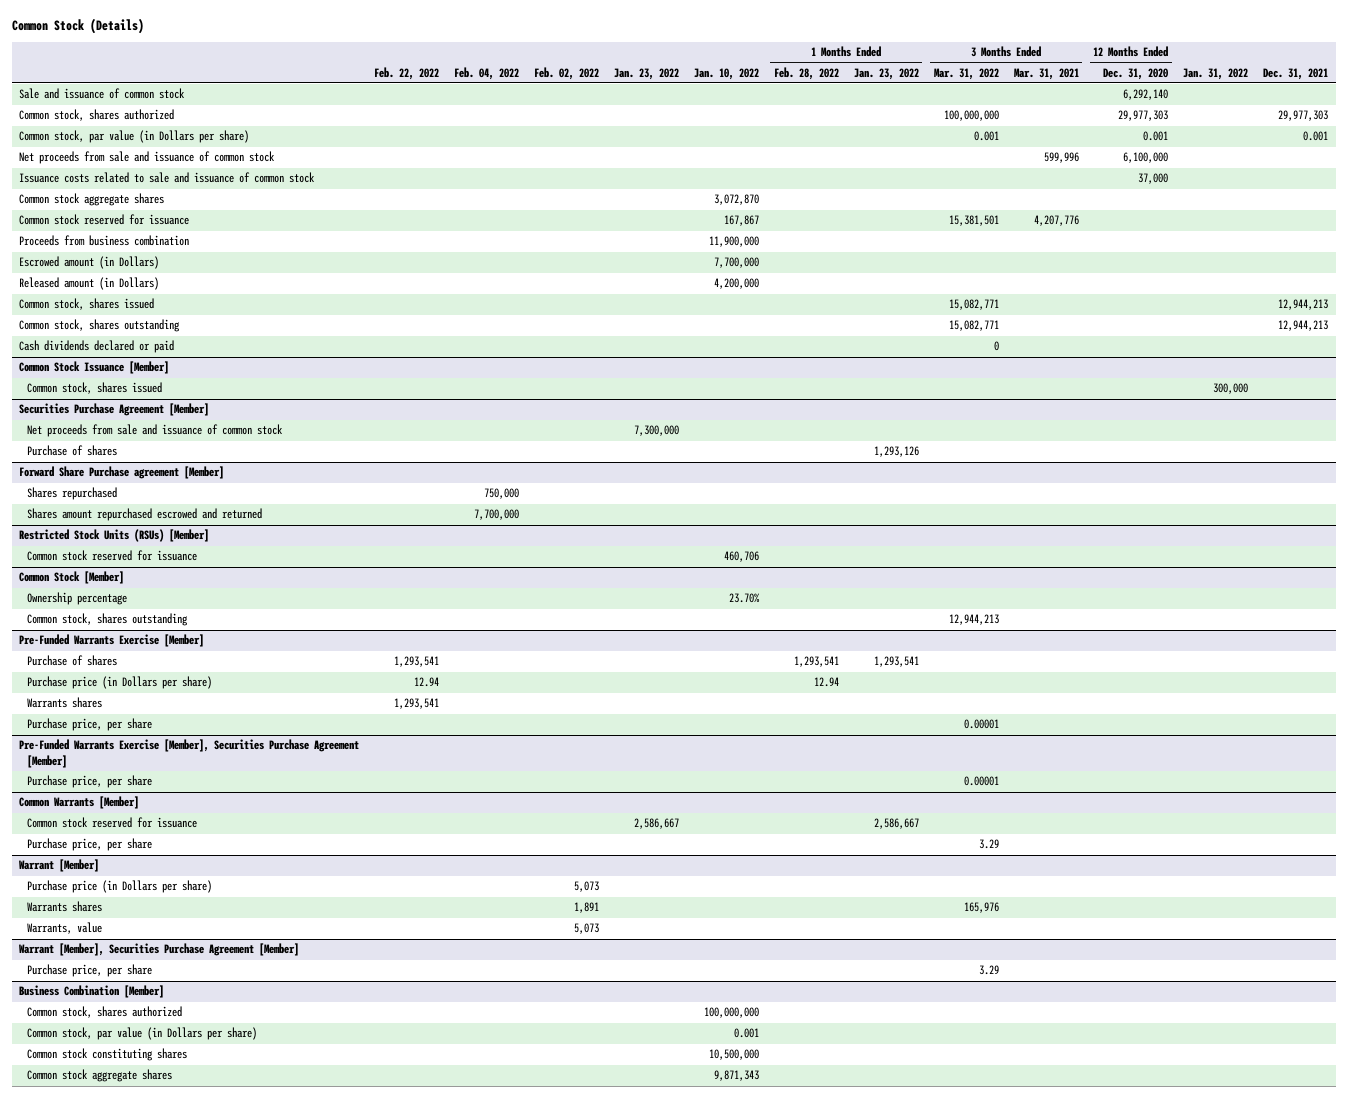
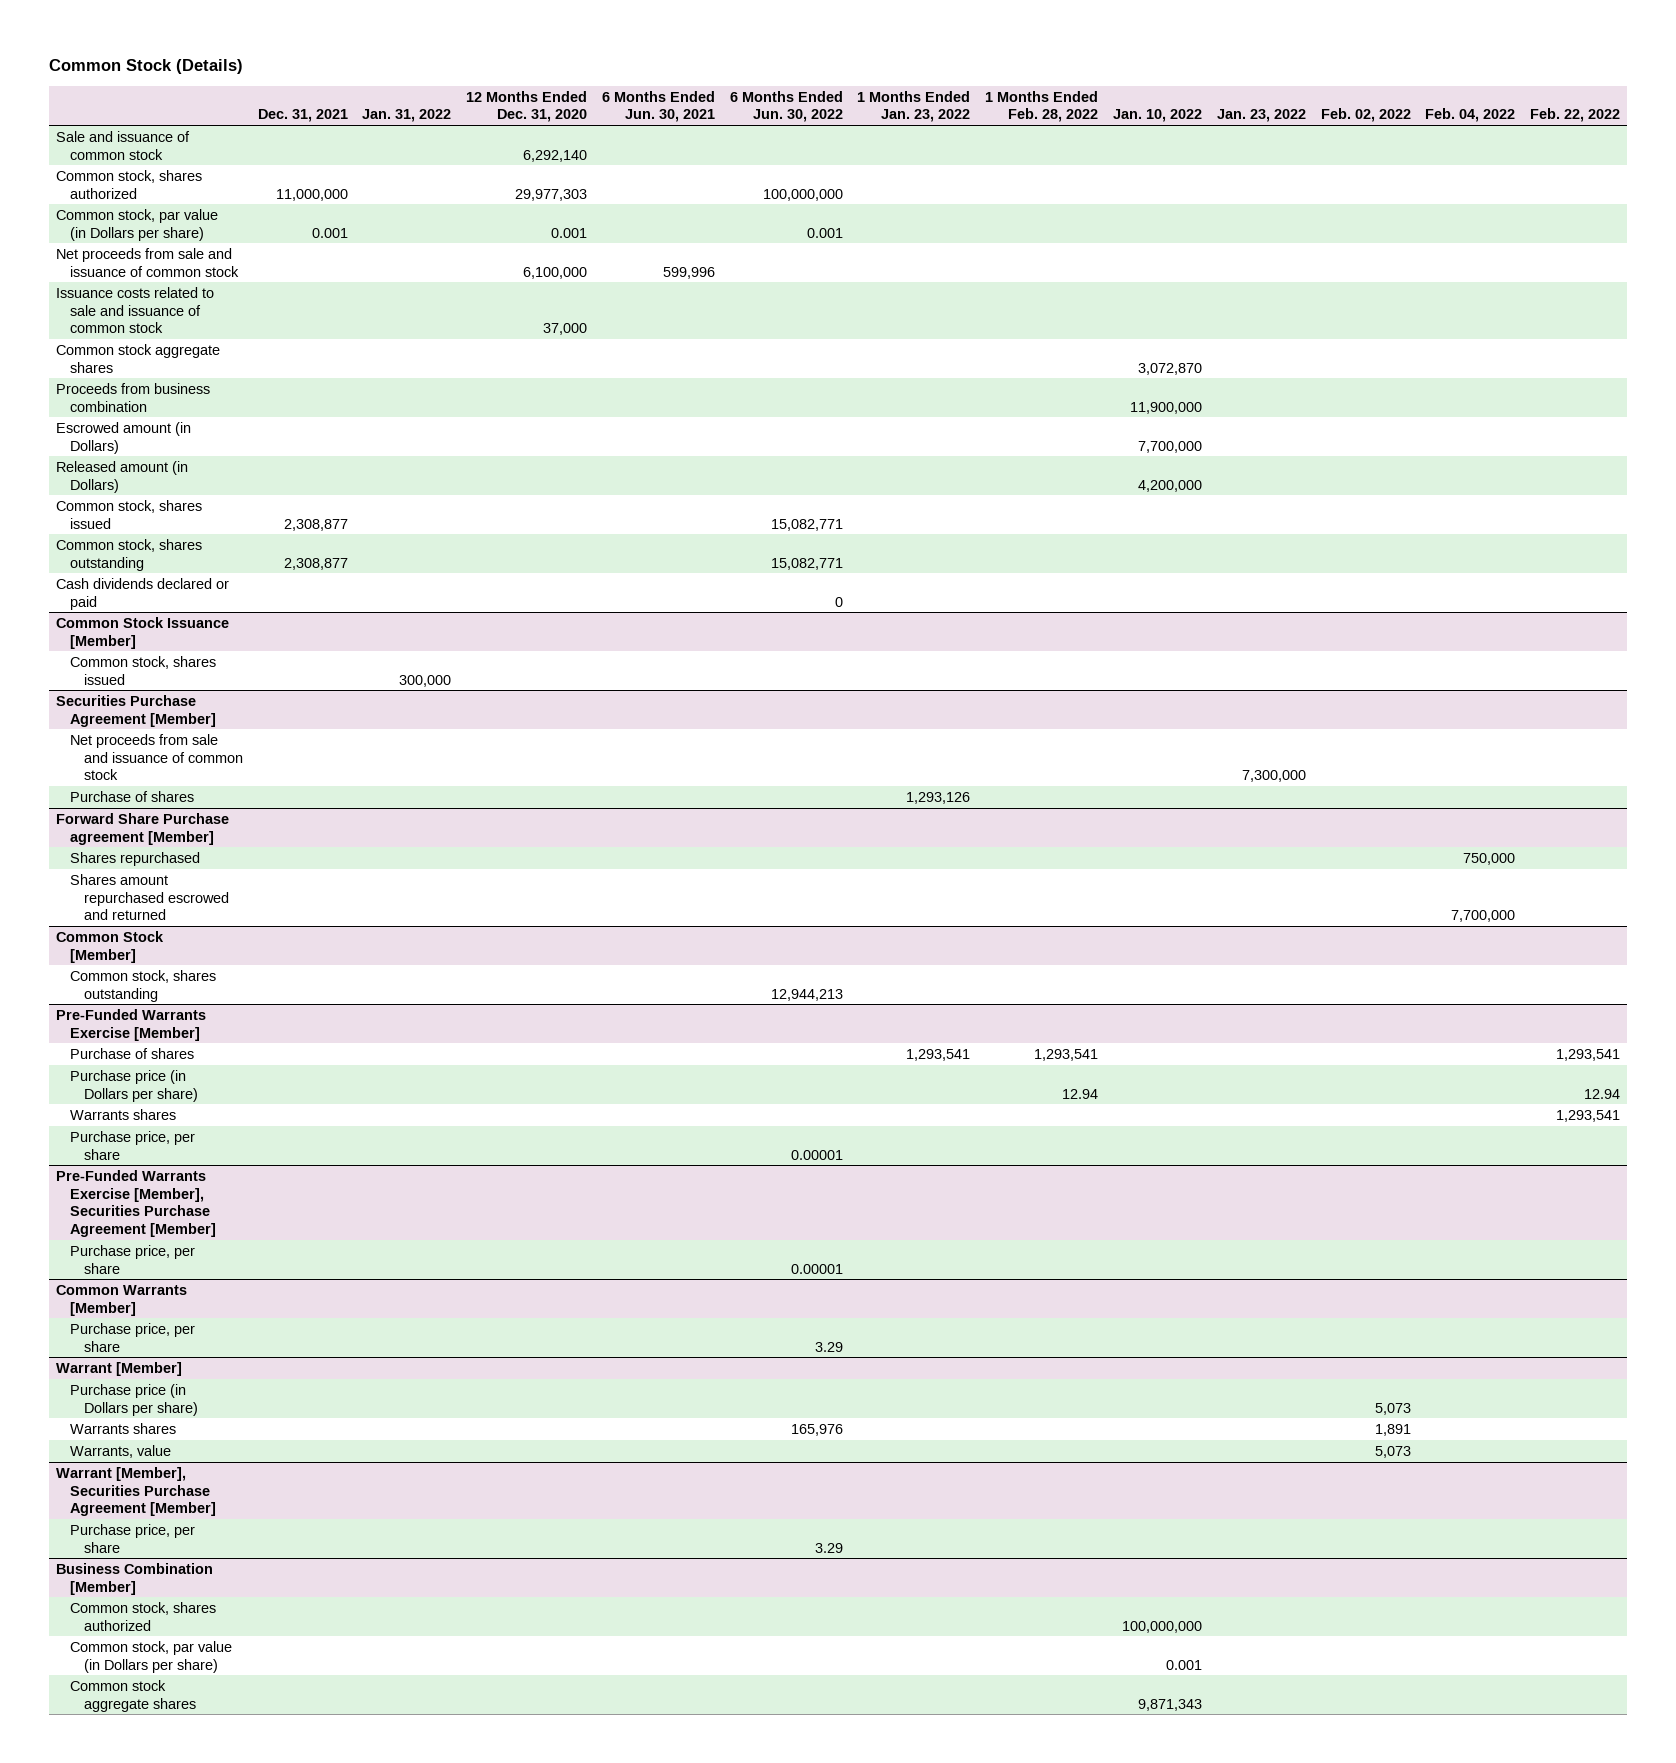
- | Feb. 22, 2022 | Feb. 04, 2022 | Feb. 02, 2022 | Jan. 23, 2022 | Jan. 10, 2022 | 1 Months Ended Feb. 28, 2022 | 1 Months Ended Jan. 23, 2022 | 3 Months Ended Mar. 31, 2022 | 3 Months Ended Mar. 31, 2021 | 12 Months Ended Dec. 31, 2020 | Jan. 31, 2022 | Dec. 31, 2021
+ | Dec. 31, 2021 | Jan. 31, 2022 | 12 Months Ended Dec. 31, 2020 | 6 Months Ended Jun. 30, 2021 | 6 Months Ended Jun. 30, 2022 | 1 Months Ended Jan. 23, 2022 | 1 Months Ended Feb. 28, 2022 | Jan. 10, 2022 | Jan. 23, 2022 | Feb. 02, 2022 | Feb. 04, 2022 | Feb. 22, 2022
- Common stock, shares authorized | | | | | | | | 100,000,000 | | 29,977,303 | | 29,977,303
+ Common stock, shares authorized | 11,000,000 | | 29,977,303 | | 100,000,000 | | | | | | |
- Common stock reserved for issuance | | | | | 167,867 | | | 15,381,501 | 4,207,776 | | |
- Common stock, shares issued | | | | | | | | 15,082,771 | | | | 12,944,213
- Common stock, shares outstanding | | | | | | | | 15,082,771 | | | | 12,944,213
+ Common stock, shares issued | 2,308,877 | | | | 15,082,771 | | | | | | |
+ Common stock, shares outstanding | 2,308,877 | | | | 15,082,771 | | | | | | |
- Restricted Stock Units (RSUs) [Member]
- Common stock reserved for issuance | | | | | 460,706 | | | | | | |
@ Common Stock [Member]
- Ownership percentage | | | | | 23.70% | | | | | | |
@ Common Warrants [Member]
- Common stock reserved for issuance | | | | 2,586,667 | | | 2,586,667 | | | | |
@ Business Combination [Member]
- Common stock constituting shares | | | | | 10,500,000 | | | | | | |

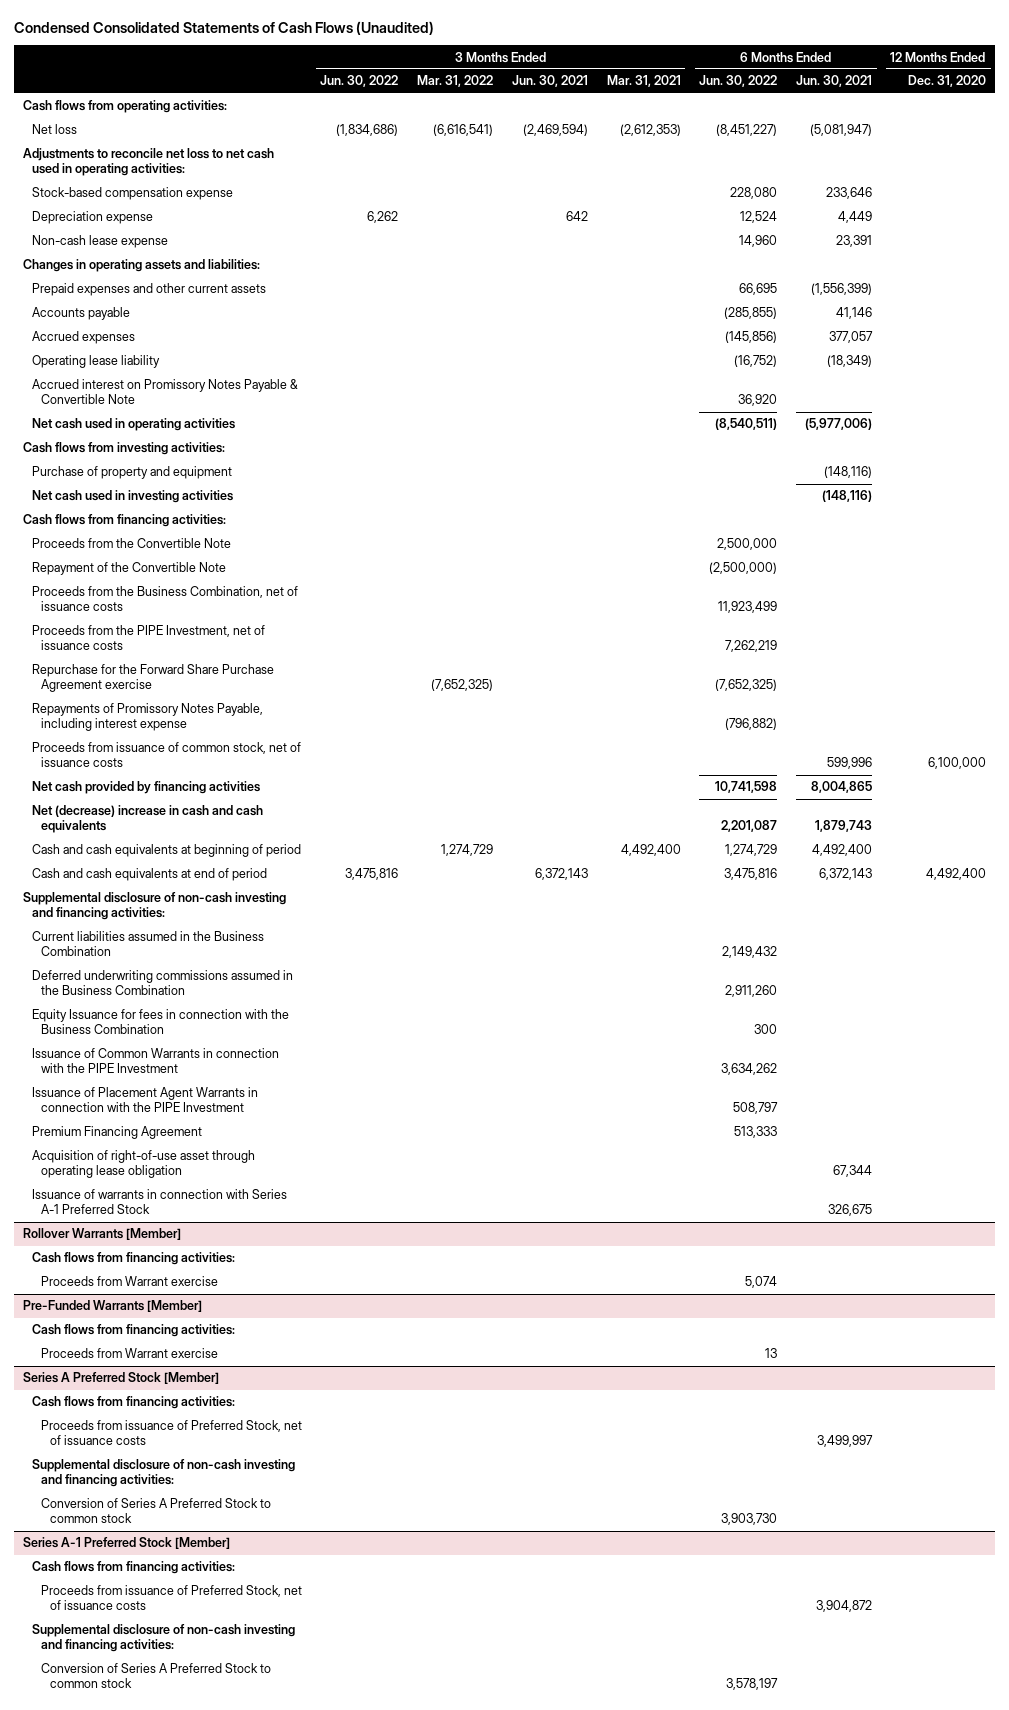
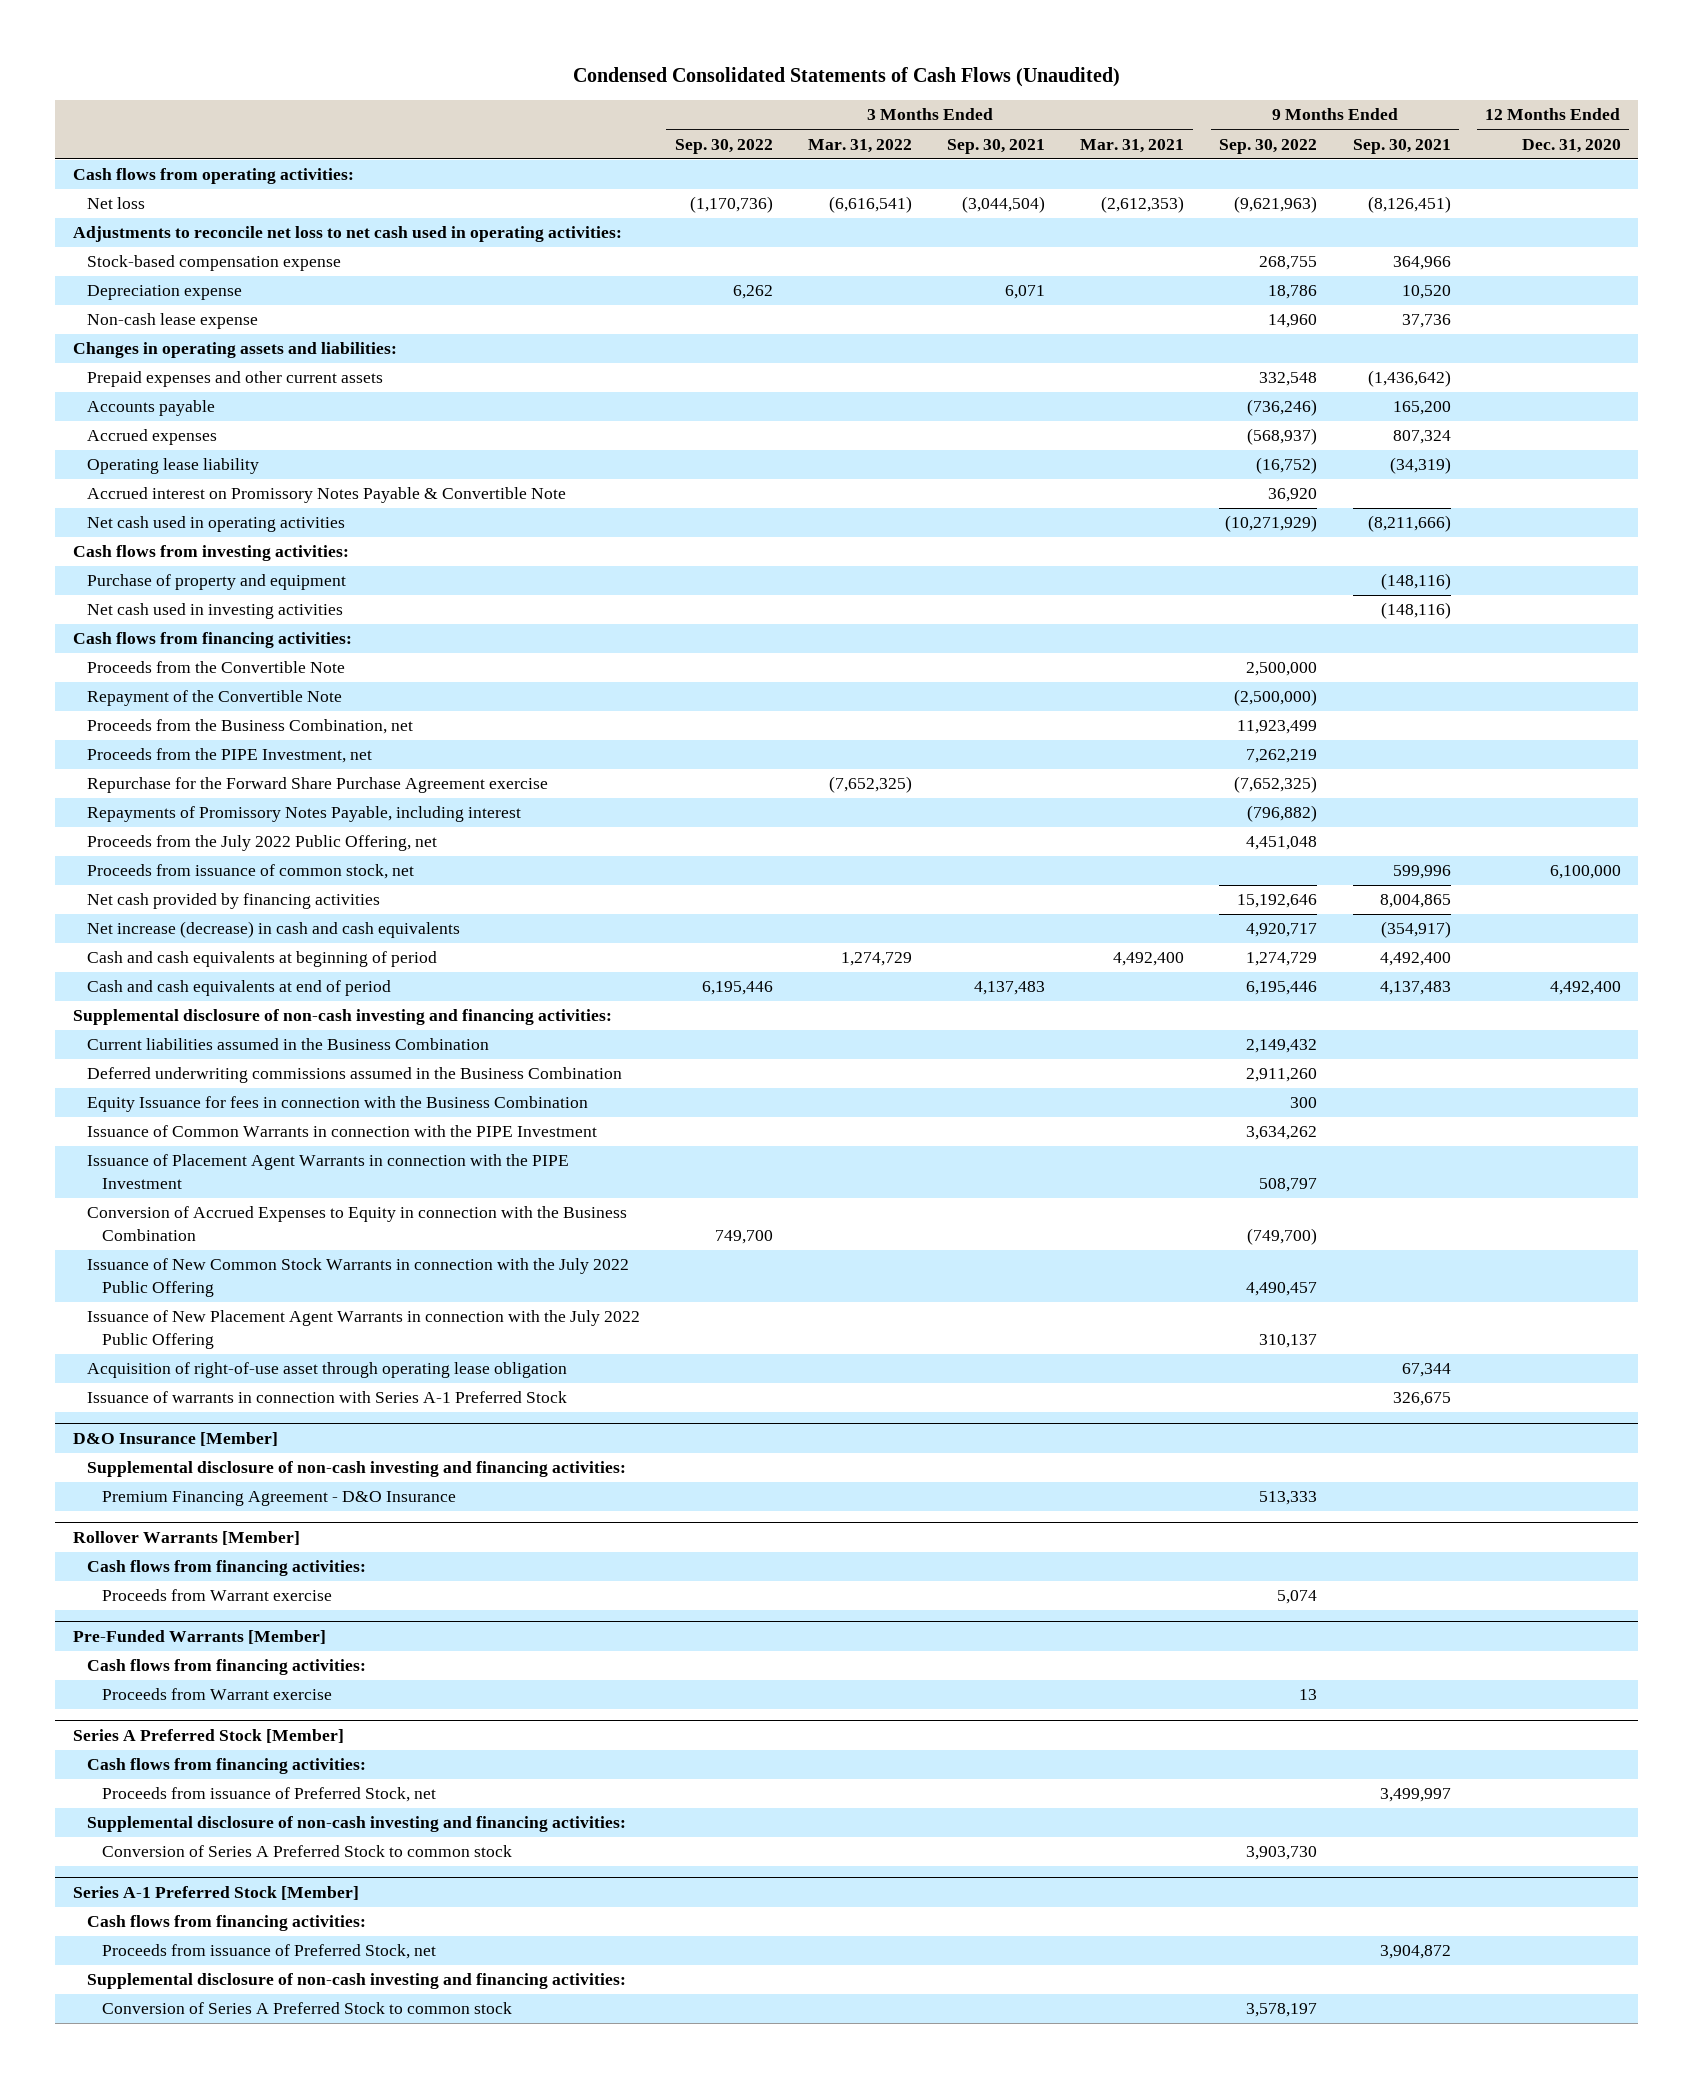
- | 3 Months Ended Jun. 30, 2022 | 3 Months Ended Mar. 31, 2022 | 3 Months Ended Jun. 30, 2021 | 3 Months Ended Mar. 31, 2021 | 6 Months Ended Jun. 30, 2022 | 6 Months Ended Jun. 30, 2021 | 12 Months Ended Dec. 31, 2020
+ | 3 Months Ended Sep. 30, 2022 | 3 Months Ended Mar. 31, 2022 | 3 Months Ended Sep. 30, 2021 | 3 Months Ended Mar. 31, 2021 | 9 Months Ended Sep. 30, 2022 | 9 Months Ended Sep. 30, 2021 | 12 Months Ended Dec. 31, 2020
- Proceeds from the Business Combination, net of issuance costs | | | | | 11,923,499 | |
- Proceeds from the PIPE Investment, net of issuance costs | | | | | 7,262,219 | |
+ Proceeds from the Business Combination, net | | | | | 11,923,499 | |
+ Proceeds from the PIPE Investment, net | | | | | 7,262,219 | |
- Repayments of Promissory Notes Payable, including interest expense | | | | | (796,882) | |
- Proceeds from issuance of common stock, net of issuance costs | | | | | | 599,996 | 6,100,000
+ Repayments of Promissory Notes Payable, including interest | | | | | (796,882) | |
+ Proceeds from the July 2022 Public Offering, net | | | | | 4,451,048 | |
+ Proceeds from issuance of common stock, net | | | | | | 599,996 | 6,100,000
- Net (decrease) increase in cash and cash equivalents | | | | | 2,201,087 | 1,879,743 |
+ Net increase (decrease) in cash and cash equivalents | | | | | 4,920,717 | (354,917) |
- Premium Financing Agreement | | | | | 513,333 | |
+ Conversion of Accrued Expenses to Equity in connection with the Business Combination | 749,700 | | | | (749,700) | |
+ Issuance of New Common Stock Warrants in connection with the July 2022 Public Offering | | | | | 4,490,457 | |
+ Issuance of New Placement Agent Warrants in connection with the July 2022 Public Offering | | | | | 310,137 | |
+ D&O Insurance [Member]
+ Supplemental disclosure of non-cash investing and financing activities:
+ Premium Financing Agreement - D&O Insurance | | | | | 513,333 | |
@ Series A Preferred Stock [Member]
- Proceeds from issuance of Preferred Stock, net of issuance costs | | | | | | 3,499,997 |
+ Proceeds from issuance of Preferred Stock, net | | | | | | 3,499,997 |
@ Series A-1 Preferred Stock [Member]
- Proceeds from issuance of Preferred Stock, net of issuance costs | | | | | | 3,904,872 |
+ Proceeds from issuance of Preferred Stock, net | | | | | | 3,904,872 |

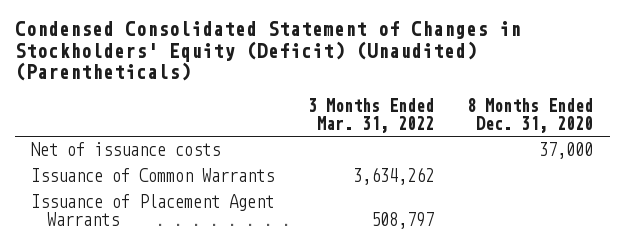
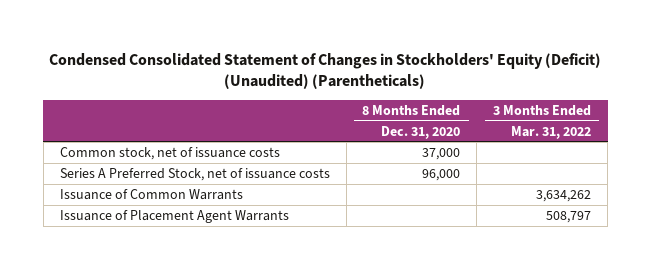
- | 3 Months Ended Mar. 31, 2022 | 8 Months Ended Dec. 31, 2020
+ | 8 Months Ended Dec. 31, 2020 | 3 Months Ended Mar. 31, 2022
- Net of issuance costs | | 37,000
+ Common stock, net of issuance costs | 37,000 |
+ Series A Preferred Stock, net of issuance costs | 96,000 |

